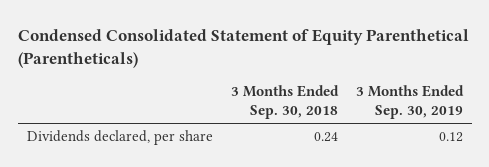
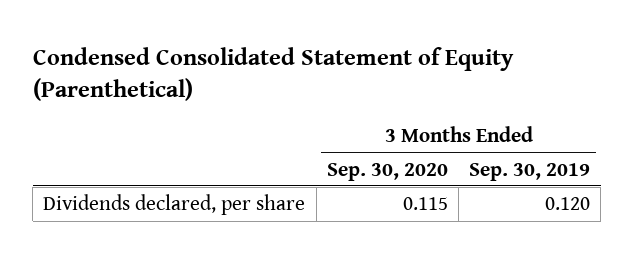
- Condensed Consolidated Statement of Equity Parenthetical (Parentheticals)
+ Condensed Consolidated Statement of Equity (Parenthetical)
- | 3 Months Ended Sep. 30, 2018 | 3 Months Ended Sep. 30, 2019
+ | 3 Months Ended Sep. 30, 2020 | 3 Months Ended Sep. 30, 2019
- Dividends declared, per share | 0.24 | 0.12
+ Dividends declared, per share | 0.115 | 0.120

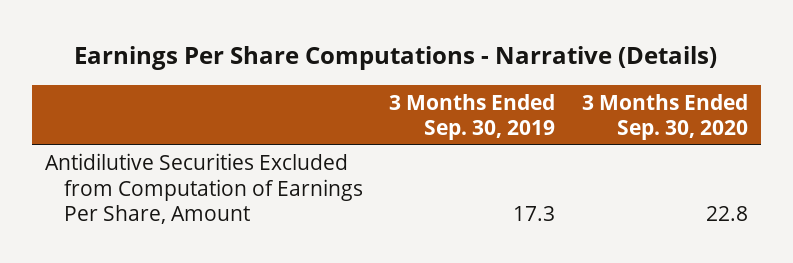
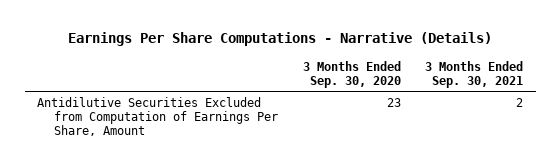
- | 3 Months Ended Sep. 30, 2019 | 3 Months Ended Sep. 30, 2020
+ | 3 Months Ended Sep. 30, 2020 | 3 Months Ended Sep. 30, 2021
- Antidilutive Securities Excluded from Computation of Earnings Per Share, Amount | 17.3 | 22.8
+ Antidilutive Securities Excluded from Computation of Earnings Per Share, Amount | 23 | 2

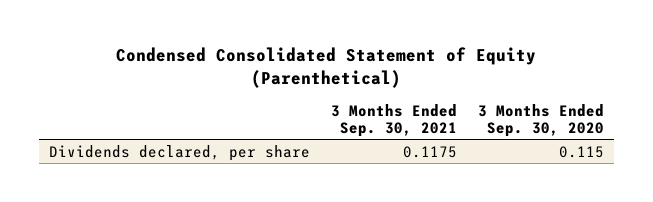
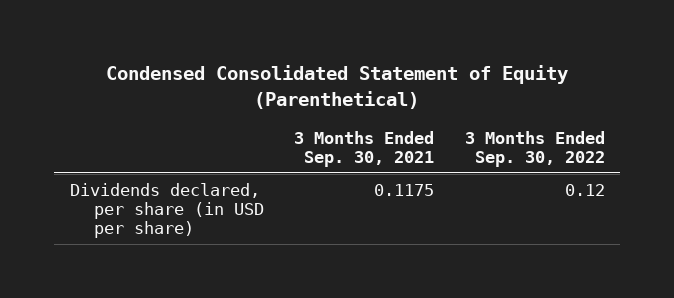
- | 3 Months Ended Sep. 30, 2021 | 3 Months Ended Sep. 30, 2020
+ | 3 Months Ended Sep. 30, 2021 | 3 Months Ended Sep. 30, 2022
- Dividends declared, per share | 0.1175 | 0.115
+ Dividends declared, per share (in USD per share) | 0.1175 | 0.12

